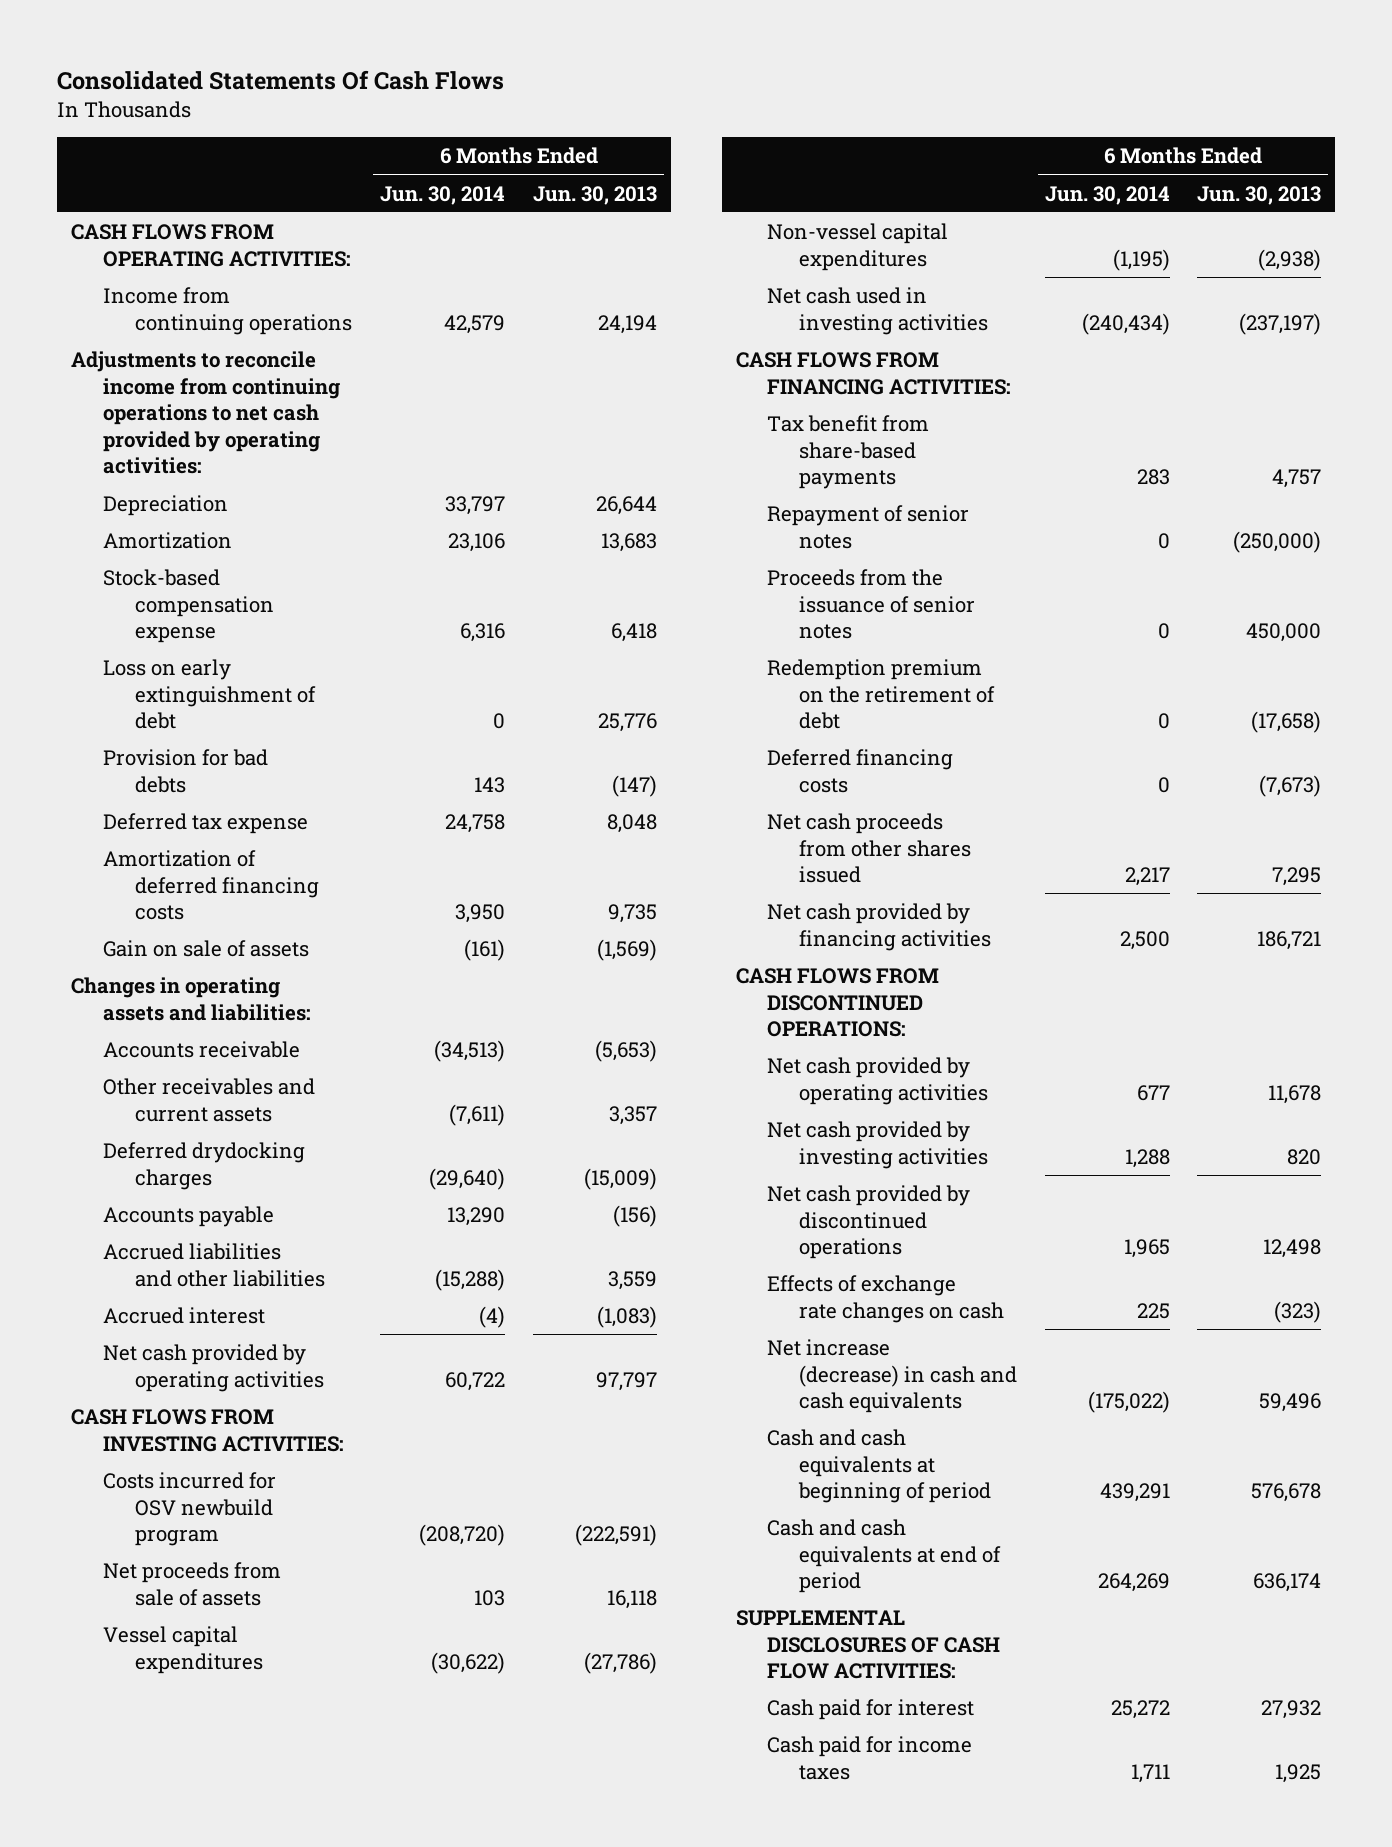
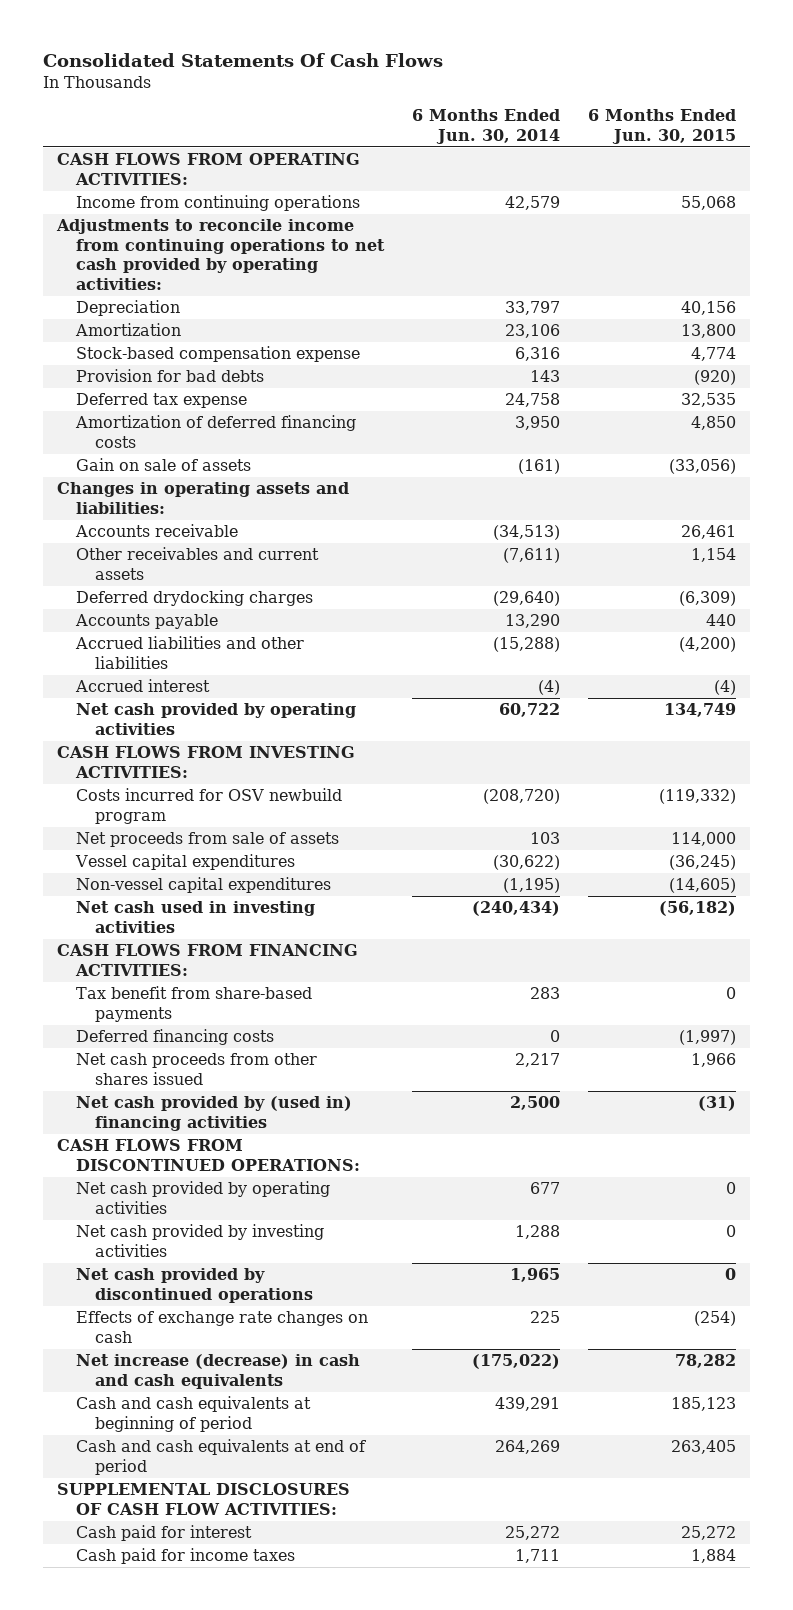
- | 6 Months Ended Jun. 30, 2014 | 6 Months Ended Jun. 30, 2013
+ | 6 Months Ended Jun. 30, 2014 | 6 Months Ended Jun. 30, 2015
- Loss on early extinguishment of debt | 0 | 25,776
- Repayment of senior notes | 0 | (250,000)
- Proceeds from the issuance of senior notes | 0 | 450,000
- Redemption premium on the retirement of debt | 0 | (17,658)
- Net cash provided by financing activities | 2,500 | 186,721
+ Net cash provided by (used in) financing activities | 2,500 | (31)

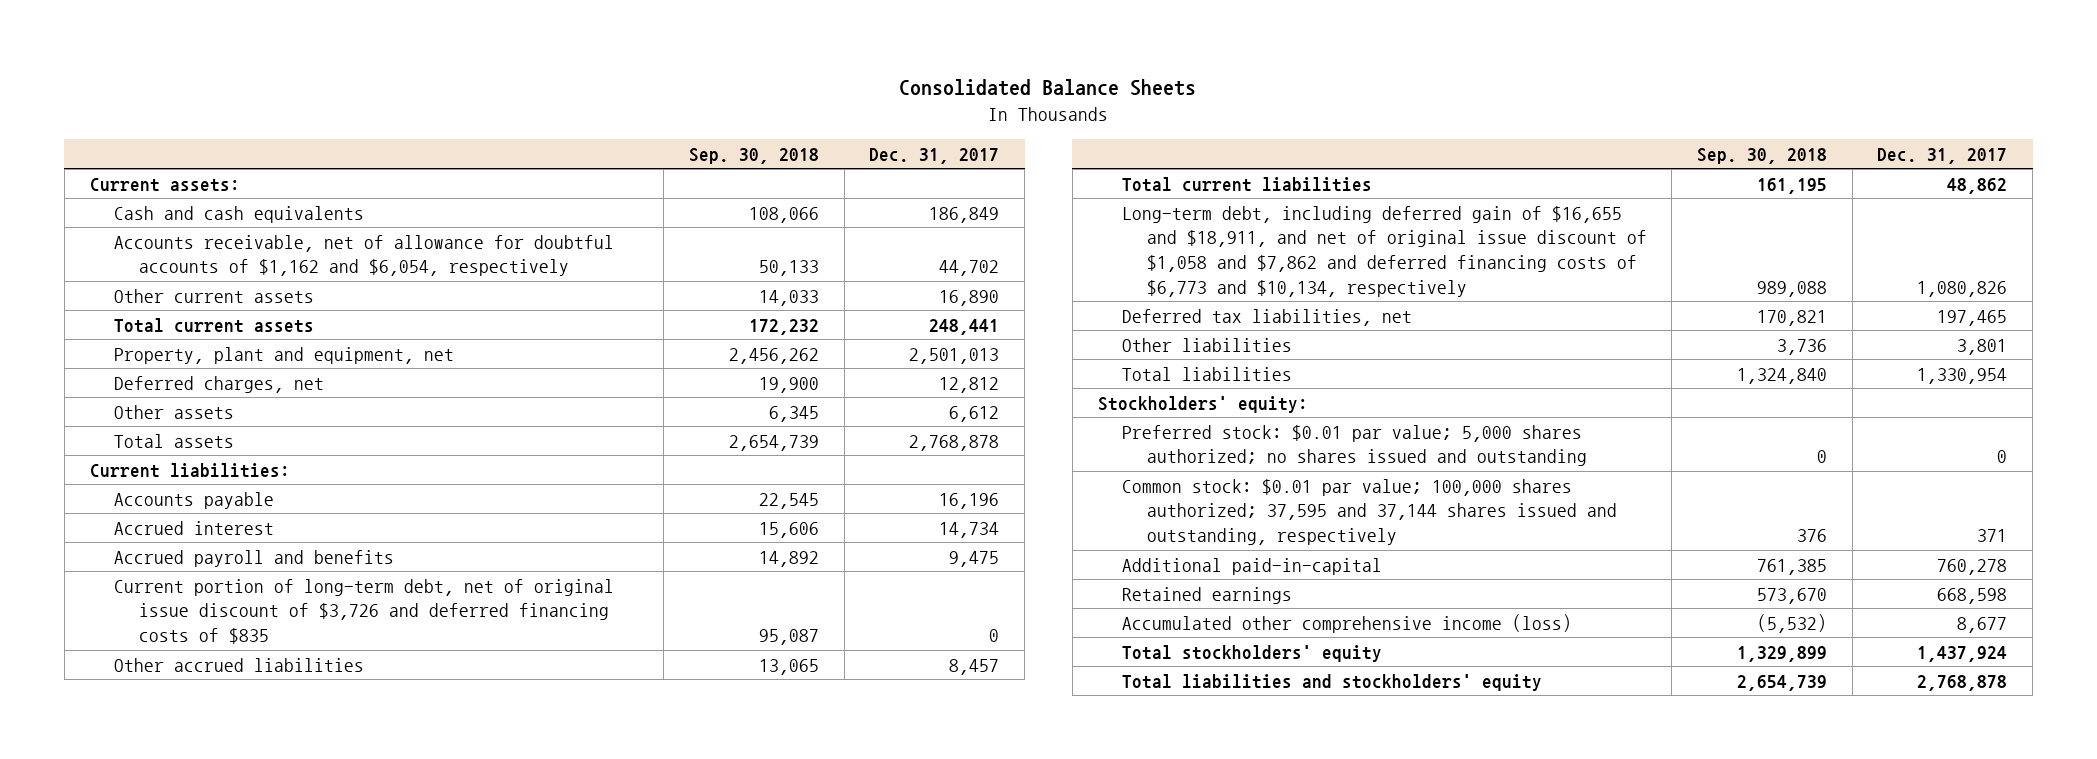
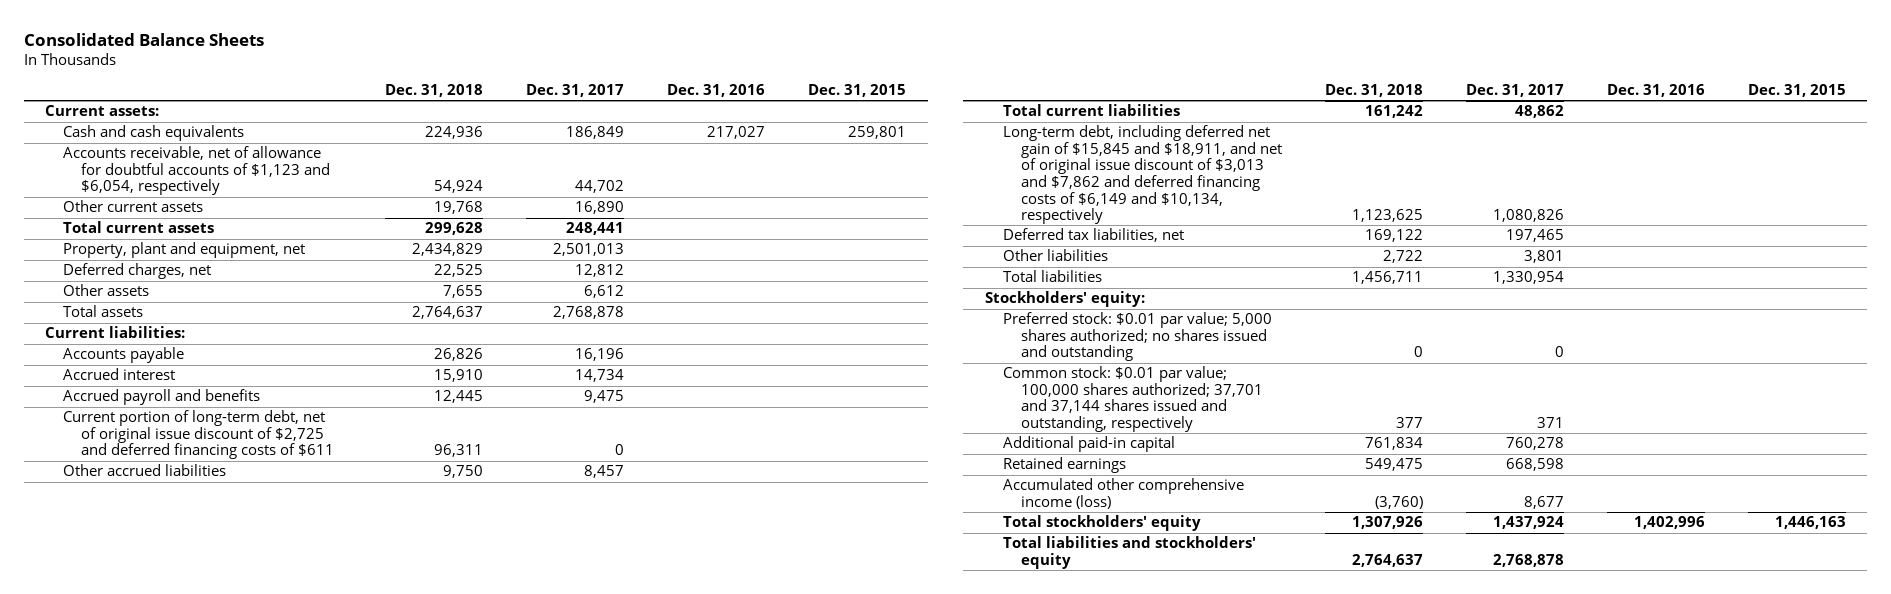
- | Sep. 30, 2018 | Dec. 31, 2017
+ | Dec. 31, 2018 | Dec. 31, 2017 | Dec. 31, 2016 | Dec. 31, 2015
- Accounts receivable, net of allowance for doubtful accounts of $1,162 and $6,054, respectively | 50,133 | 44,702
+ Accounts receivable, net of allowance for doubtful accounts of $1,123 and $6,054, respectively | 54,924 | 44,702 | |
- Current portion of long-term debt, net of original issue discount of $3,726 and deferred financing costs of $835 | 95,087 | 0
+ Current portion of long-term debt, net of original issue discount of $2,725 and deferred financing costs of $611 | 96,311 | 0 | |
- Long-term debt, including deferred gain of $16,655 and $18,911, and net of original issue discount of $1,058 and $7,862 and deferred financing costs of $6,773 and $10,134, respectively | 989,088 | 1,080,826
+ Long-term debt, including deferred net gain of $15,845 and $18,911, and net of original issue discount of $3,013 and $7,862 and deferred financing costs of $6,149 and $10,134, respectively | 1,123,625 | 1,080,826 | |
- Common stock: $0.01 par value; 100,000 shares authorized; 37,595 and 37,144 shares issued and outstanding, respectively | 376 | 371
- Additional paid-in-capital | 761,385 | 760,278
+ Common stock: $0.01 par value; 100,000 shares authorized; 37,701 and 37,144 shares issued and outstanding, respectively | 377 | 371 | |
+ Additional paid-in capital | 761,834 | 760,278 | |

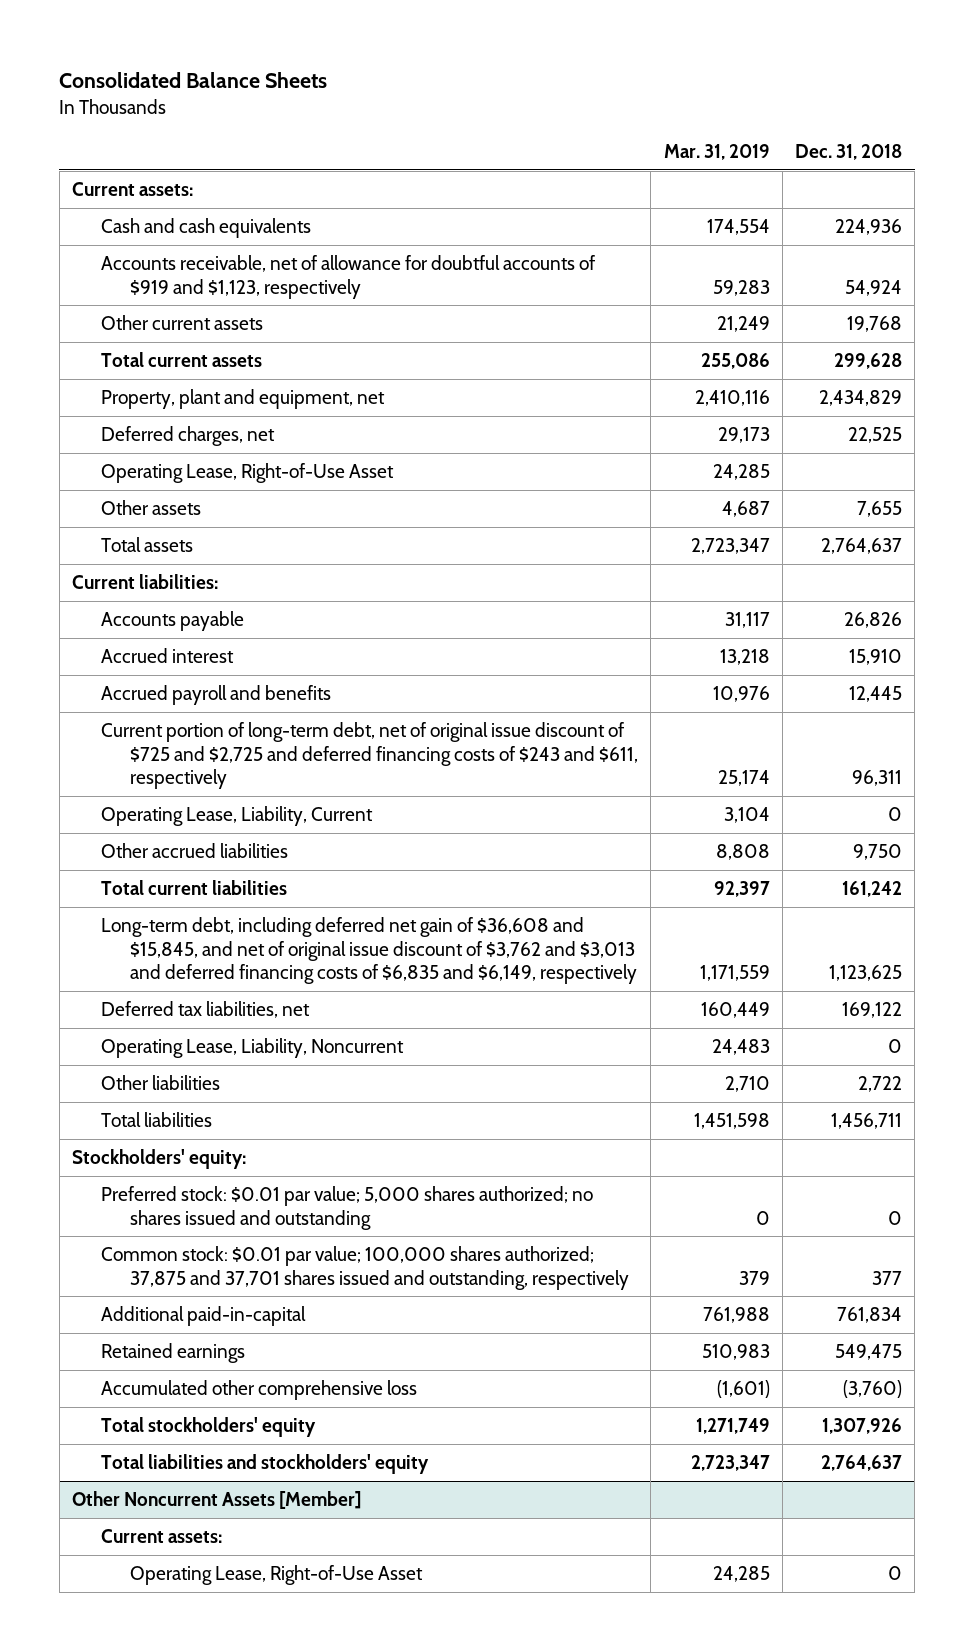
- | Dec. 31, 2018 | Dec. 31, 2017 | Dec. 31, 2016 | Dec. 31, 2015
+ | Mar. 31, 2019 | Dec. 31, 2018
- Accounts receivable, net of allowance for doubtful accounts of $1,123 and $6,054, respectively | 54,924 | 44,702 | |
+ Accounts receivable, net of allowance for doubtful accounts of $919 and $1,123, respectively | 59,283 | 54,924
+ Operating Lease, Right-of-Use Asset | 24,285 |
- Current portion of long-term debt, net of original issue discount of $2,725 and deferred financing costs of $611 | 96,311 | 0 | |
+ Current portion of long-term debt, net of original issue discount of $725 and $2,725 and deferred financing costs of $243 and $611, respectively | 25,174 | 96,311
+ Operating Lease, Liability, Current | 3,104 | 0
- Long-term debt, including deferred net gain of $15,845 and $18,911, and net of original issue discount of $3,013 and $7,862 and deferred financing costs of $6,149 and $10,134, respectively | 1,123,625 | 1,080,826 | |
+ Long-term debt, including deferred net gain of $36,608 and $15,845, and net of original issue discount of $3,762 and $3,013 and deferred financing costs of $6,835 and $6,149, respectively | 1,171,559 | 1,123,625
+ Operating Lease, Liability, Noncurrent | 24,483 | 0
- Common stock: $0.01 par value; 100,000 shares authorized; 37,701 and 37,144 shares issued and outstanding, respectively | 377 | 371 | |
- Additional paid-in capital | 761,834 | 760,278 | |
+ Common stock: $0.01 par value; 100,000 shares authorized; 37,875 and 37,701 shares issued and outstanding, respectively | 379 | 377
+ Additional paid-in-capital | 761,988 | 761,834
- Accumulated other comprehensive income (loss) | (3,760) | 8,677 | |
+ Accumulated other comprehensive loss | (1,601) | (3,760)
+ Other Noncurrent Assets [Member]
+ Current assets:
+ Operating Lease, Right-of-Use Asset | 24,285 | 0

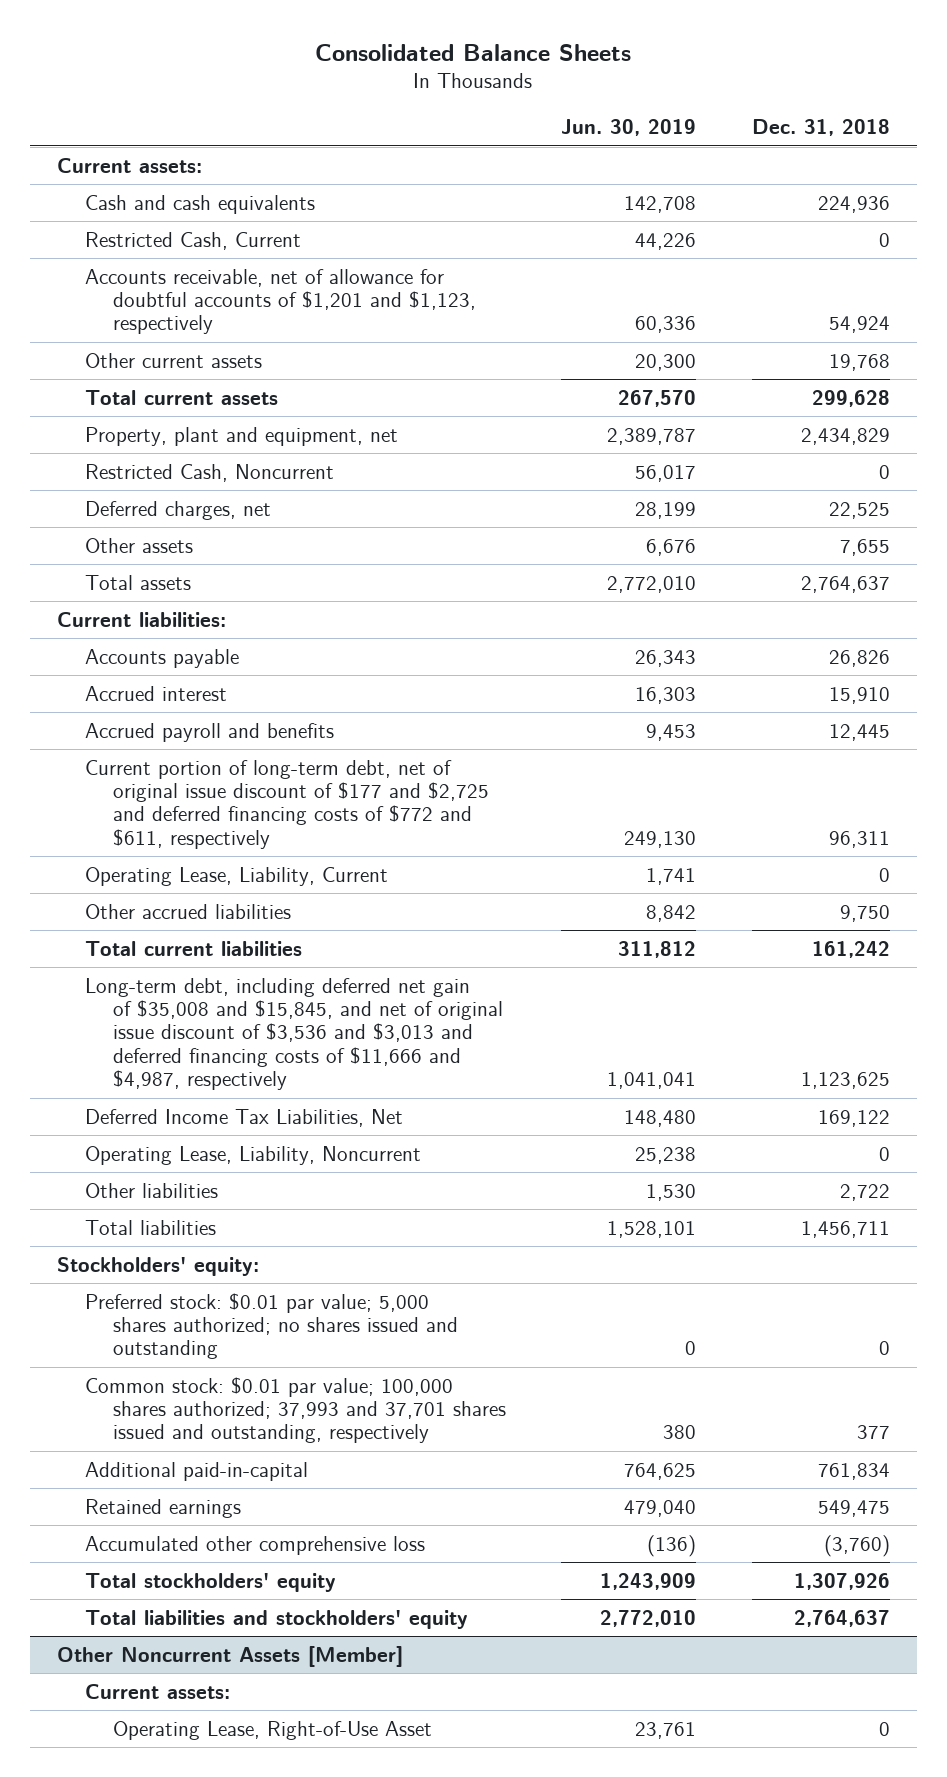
- | Mar. 31, 2019 | Dec. 31, 2018
+ | Jun. 30, 2019 | Dec. 31, 2018
- Accounts receivable, net of allowance for doubtful accounts of $919 and $1,123, respectively | 59,283 | 54,924
+ Restricted Cash, Current | 44,226 | 0
+ Accounts receivable, net of allowance for doubtful accounts of $1,201 and $1,123, respectively | 60,336 | 54,924
+ Restricted Cash, Noncurrent | 56,017 | 0
- Operating Lease, Right-of-Use Asset | 24,285 |
- Current portion of long-term debt, net of original issue discount of $725 and $2,725 and deferred financing costs of $243 and $611, respectively | 25,174 | 96,311
+ Current portion of long-term debt, net of original issue discount of $177 and $2,725 and deferred financing costs of $772 and $611, respectively | 249,130 | 96,311
- Long-term debt, including deferred net gain of $36,608 and $15,845, and net of original issue discount of $3,762 and $3,013 and deferred financing costs of $6,835 and $6,149, respectively | 1,171,559 | 1,123,625
- Deferred tax liabilities, net | 160,449 | 169,122
+ Long-term debt, including deferred net gain of $35,008 and $15,845, and net of original issue discount of $3,536 and $3,013 and deferred financing costs of $11,666 and $4,987, respectively | 1,041,041 | 1,123,625
+ Deferred Income Tax Liabilities, Net | 148,480 | 169,122
- Common stock: $0.01 par value; 100,000 shares authorized; 37,875 and 37,701 shares issued and outstanding, respectively | 379 | 377
+ Common stock: $0.01 par value; 100,000 shares authorized; 37,993 and 37,701 shares issued and outstanding, respectively | 380 | 377

